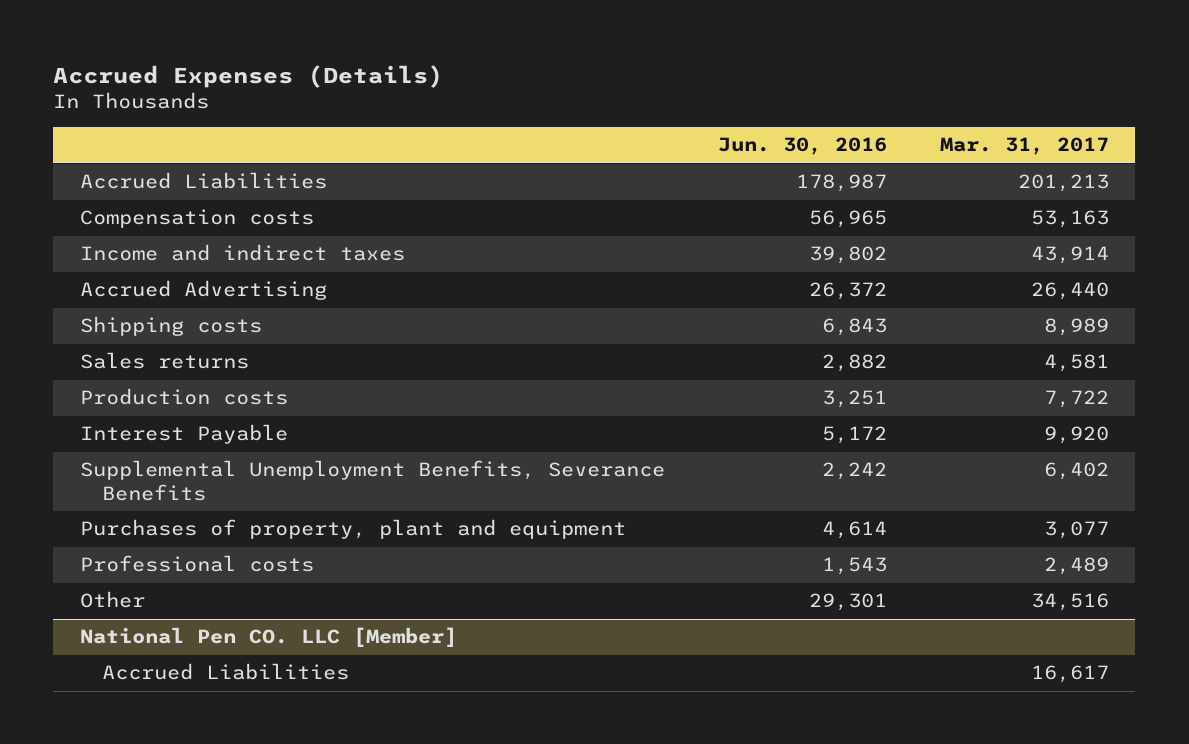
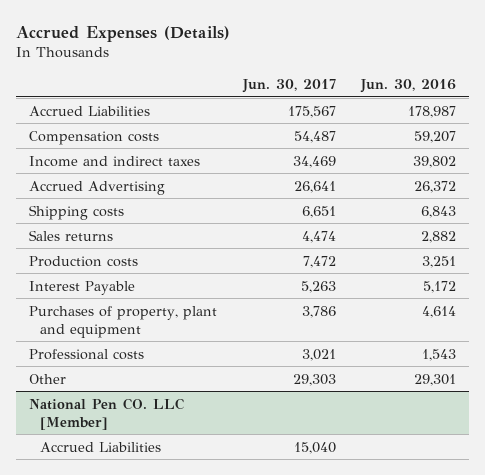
- | Jun. 30, 2016 | Mar. 31, 2017
+ | Jun. 30, 2017 | Jun. 30, 2016
- Compensation costs | 56,965 | 53,163
+ Compensation costs | 54,487 | 59,207
- Supplemental Unemployment Benefits, Severance Benefits | 2,242 | 6,402

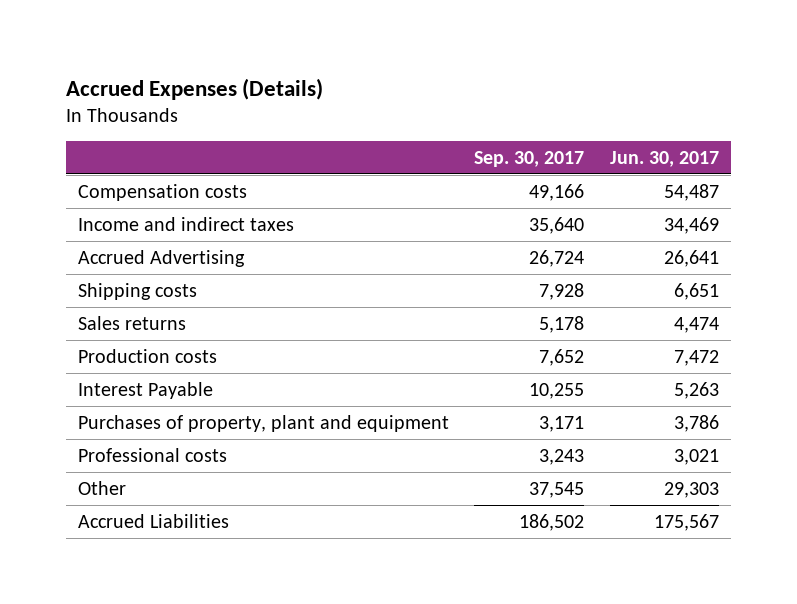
- | Jun. 30, 2017 | Jun. 30, 2016
+ | Sep. 30, 2017 | Jun. 30, 2017
- National Pen CO. LLC [Member]
- Accrued Liabilities | 15,040 |
moved down: Accrued Liabilities | 186,502 | 175,567

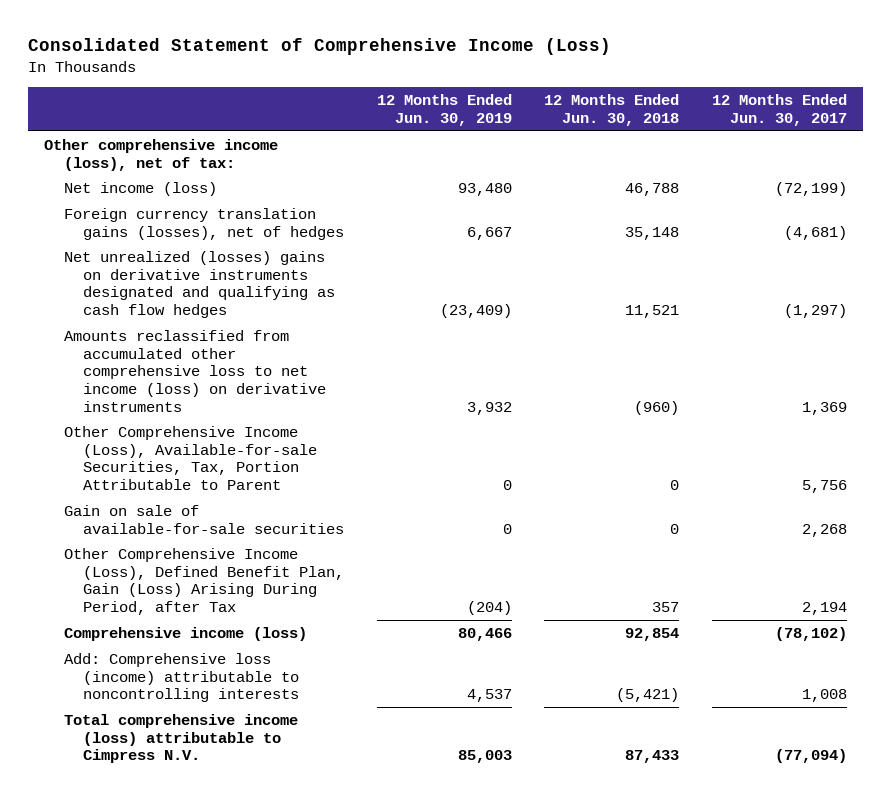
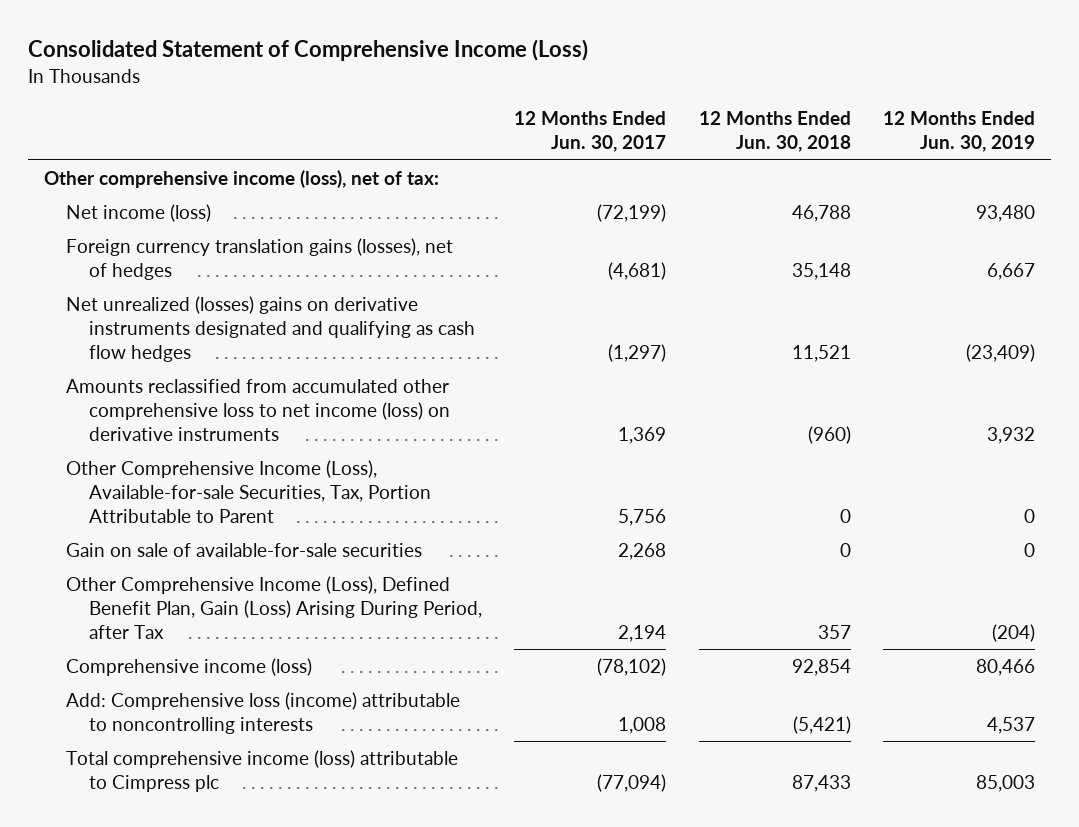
- | 12 Months Ended Jun. 30, 2019 | 12 Months Ended Jun. 30, 2018 | 12 Months Ended Jun. 30, 2017
+ | 12 Months Ended Jun. 30, 2017 | 12 Months Ended Jun. 30, 2018 | 12 Months Ended Jun. 30, 2019
- Total comprehensive income (loss) attributable to Cimpress N.V. | 85,003 | 87,433 | (77,094)
+ Total comprehensive income (loss) attributable to Cimpress plc | (77,094) | 87,433 | 85,003

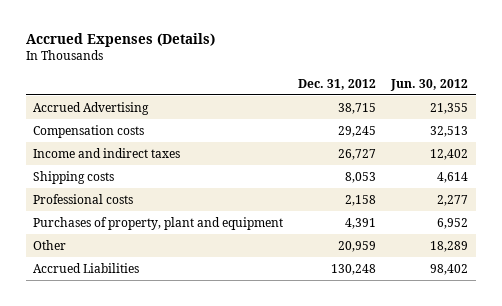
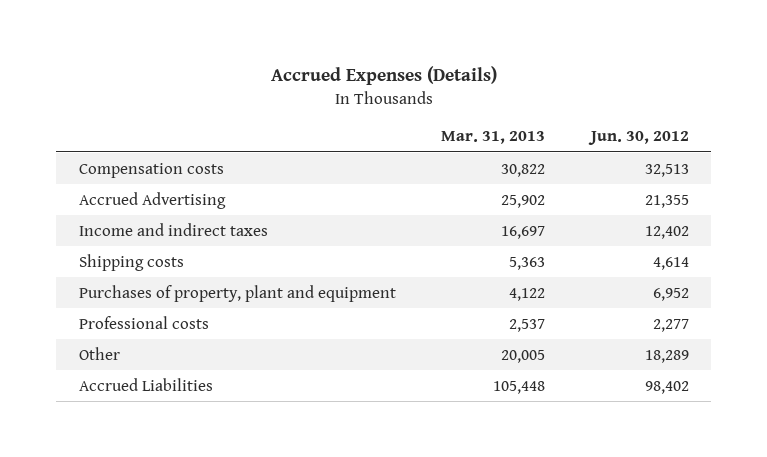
- | Dec. 31, 2012 | Jun. 30, 2012
+ | Mar. 31, 2013 | Jun. 30, 2012
moved down: Accrued Advertising | 25,902 | 21,355
moved down: Professional costs | 2,537 | 2,277

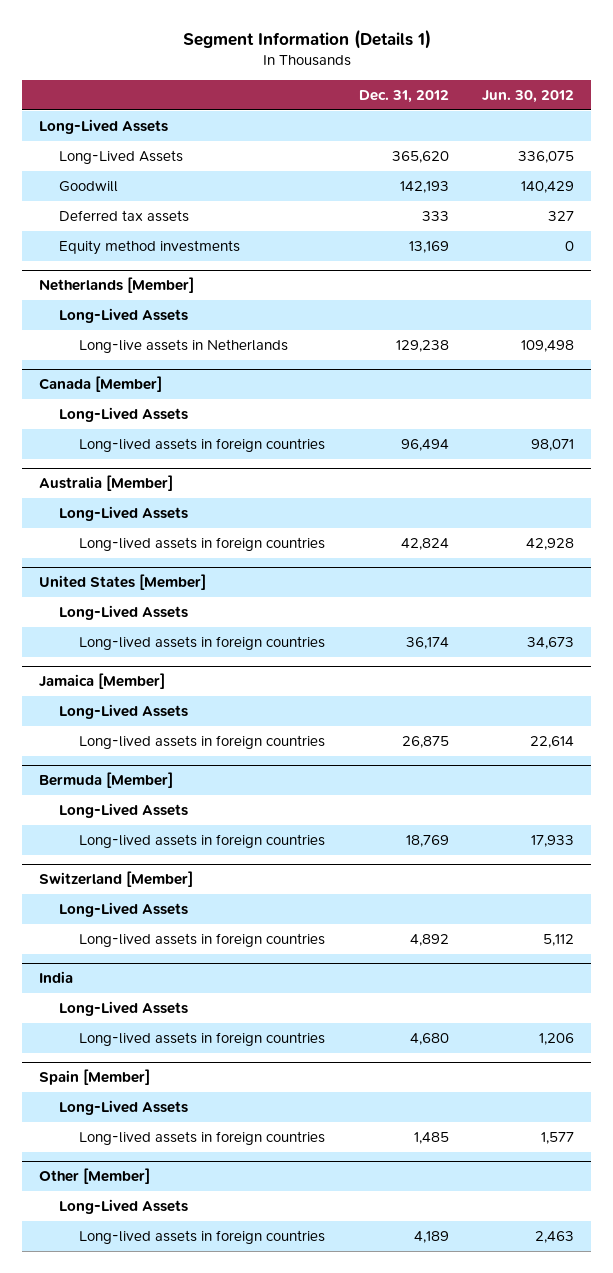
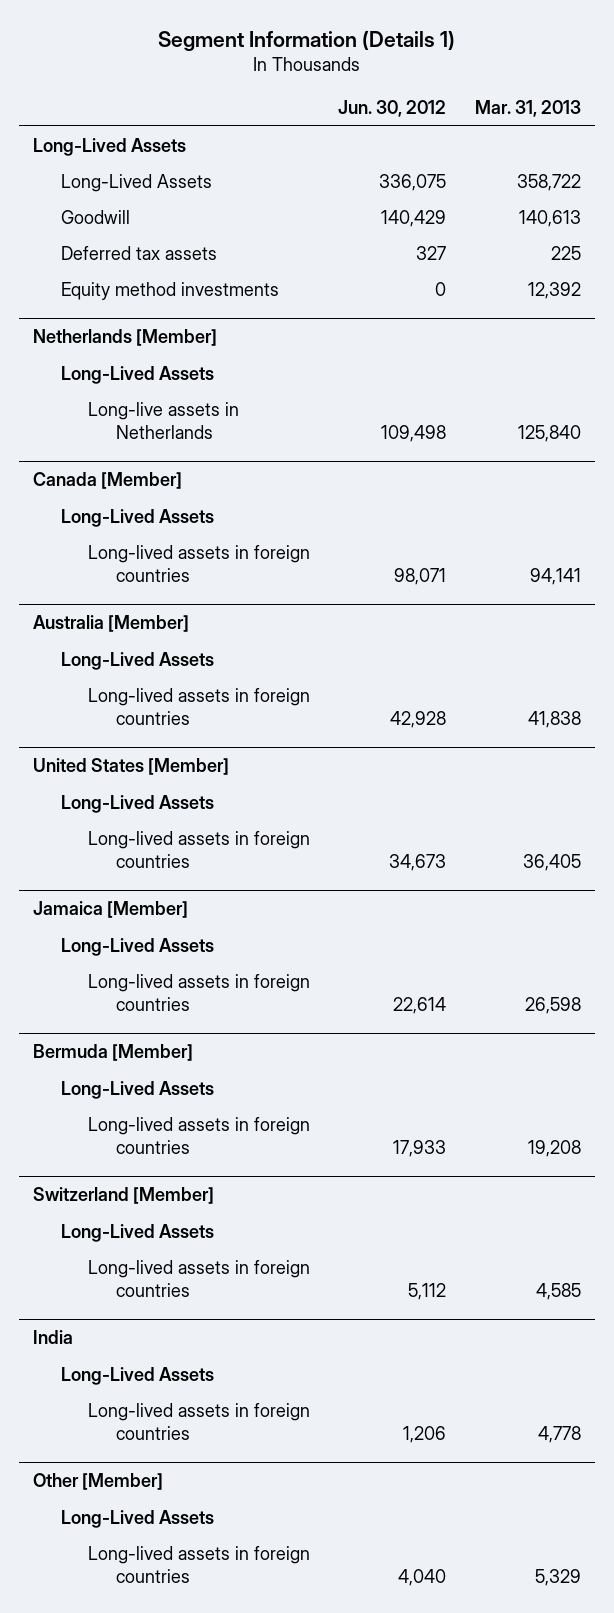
- | Dec. 31, 2012 | Jun. 30, 2012
+ | Jun. 30, 2012 | Mar. 31, 2013
- Spain [Member]
- Long-Lived Assets
- Long-lived assets in foreign countries | 1,485 | 1,577
@ Other [Member]
- Long-lived assets in foreign countries | 4,189 | 2,463
+ Long-lived assets in foreign countries | 4,040 | 5,329

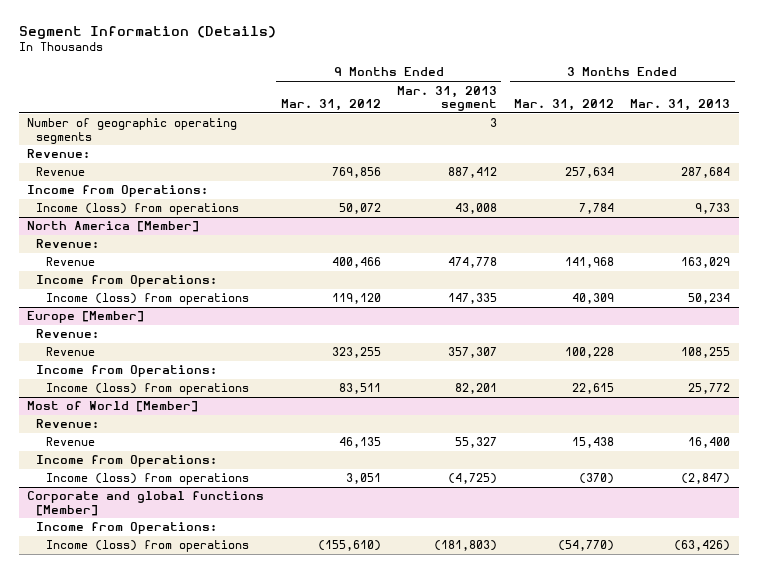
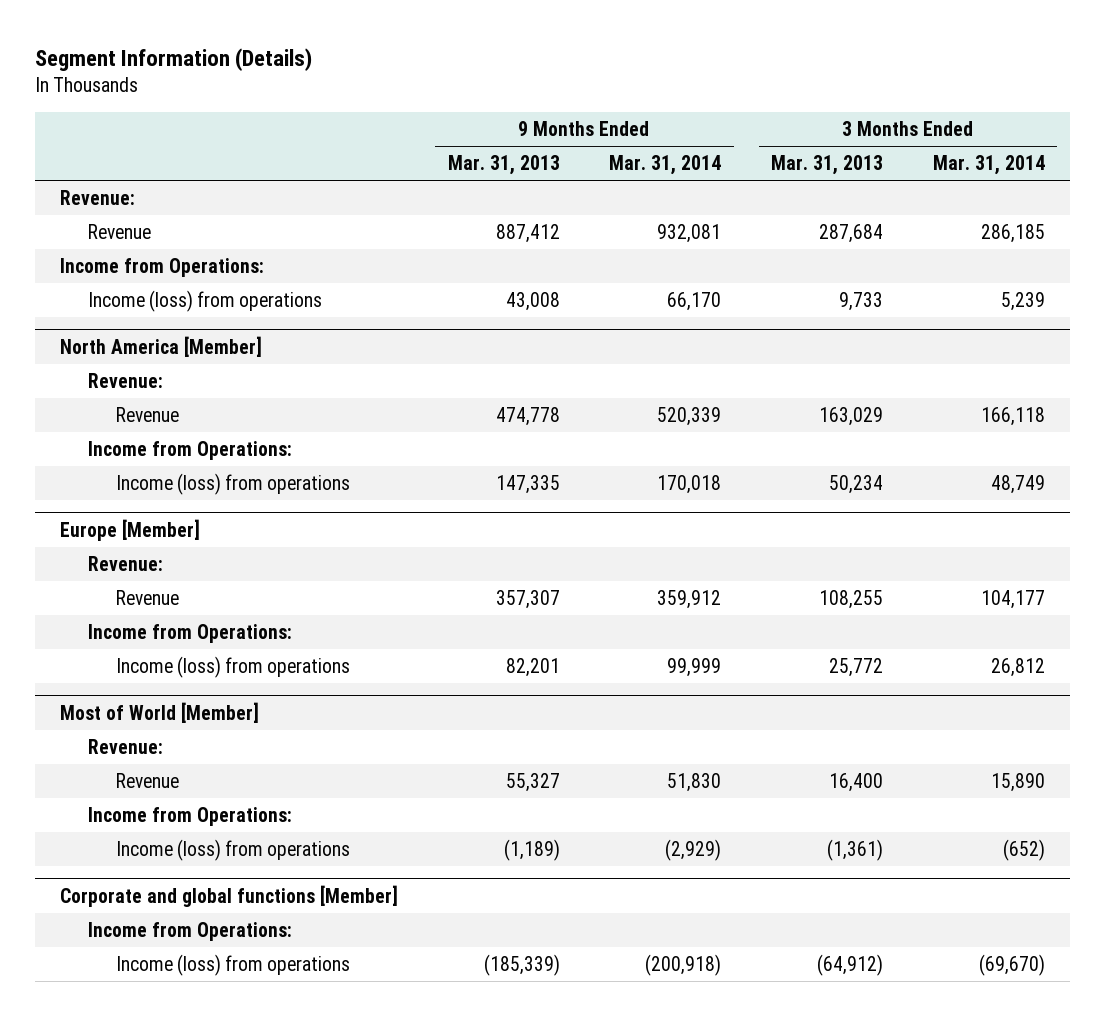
- | 9 Months Ended Mar. 31, 2012 | 9 Months Ended Mar. 31, 2013 segment | 3 Months Ended Mar. 31, 2012 | 3 Months Ended Mar. 31, 2013
+ | 9 Months Ended Mar. 31, 2013 | 9 Months Ended Mar. 31, 2014 | 3 Months Ended Mar. 31, 2013 | 3 Months Ended Mar. 31, 2014
- Number of geographic operating segments | | 3 | |
@ Most of World [Member]
- Income (loss) from operations | 3,051 | (4,725) | (370) | (2,847)
+ Income (loss) from operations | (1,189) | (2,929) | (1,361) | (652)
@ Corporate and global functions [Member]
- Income (loss) from operations | (155,610) | (181,803) | (54,770) | (63,426)
+ Income (loss) from operations | (185,339) | (200,918) | (64,912) | (69,670)

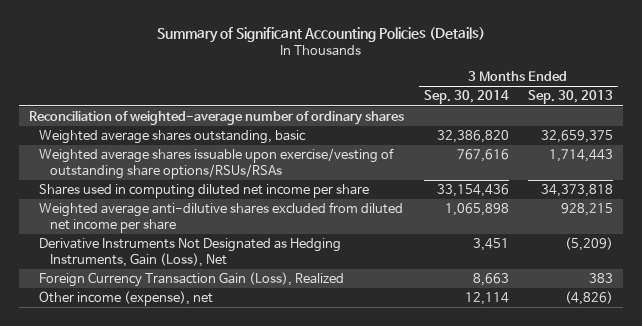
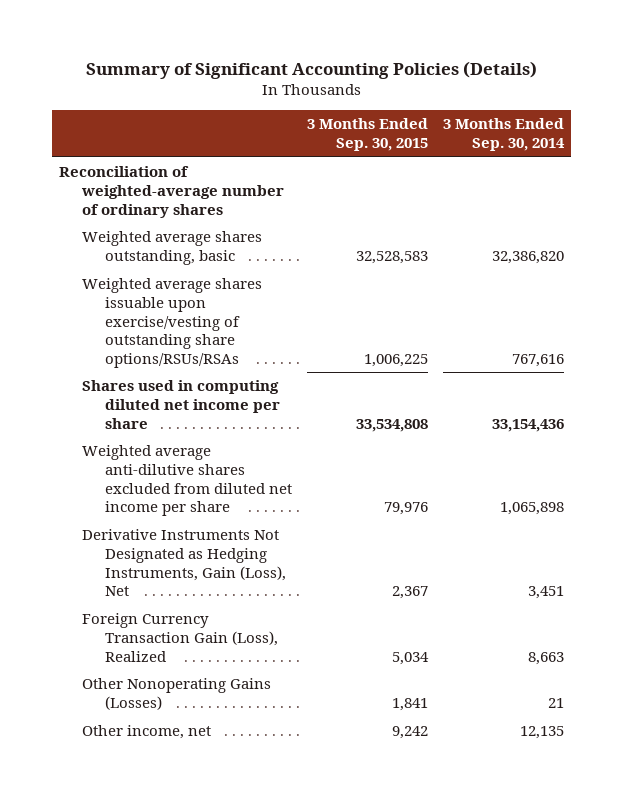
- | 3 Months Ended Sep. 30, 2014 | 3 Months Ended Sep. 30, 2013
+ | 3 Months Ended Sep. 30, 2015 | 3 Months Ended Sep. 30, 2014
- Other income (expense), net | 12,114 | (4,826)
+ Other Nonoperating Gains (Losses) | 1,841 | 21
+ Other income, net | 9,242 | 12,135

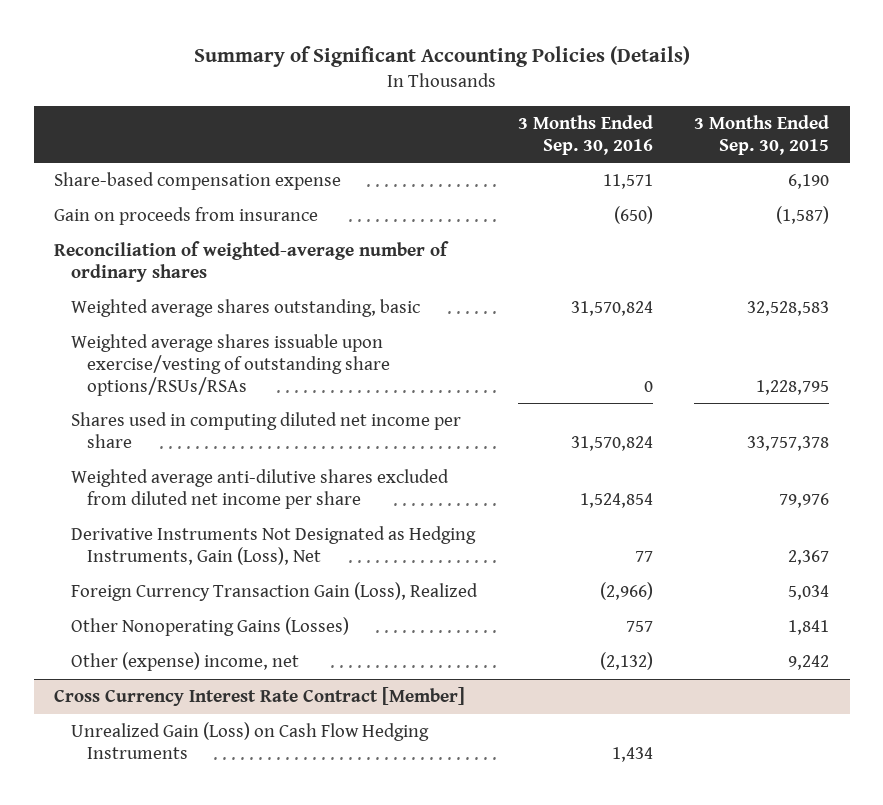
- | 3 Months Ended Sep. 30, 2015 | 3 Months Ended Sep. 30, 2014
+ | 3 Months Ended Sep. 30, 2016 | 3 Months Ended Sep. 30, 2015
+ Share-based compensation expense | 11,571 | 6,190
+ Gain on proceeds from insurance | (650) | (1,587)
- Weighted average shares issuable upon exercise/vesting of outstanding share options/RSUs/RSAs | 1,006,225 | 767,616
- Shares used in computing diluted net income per share | 33,534,808 | 33,154,436
+ Weighted average shares issuable upon exercise/vesting of outstanding share options/RSUs/RSAs | 0 | 1,228,795
+ Shares used in computing diluted net income per share | 31,570,824 | 33,757,378
- Other income, net | 9,242 | 12,135
+ Other (expense) income, net | (2,132) | 9,242
+ Cross Currency Interest Rate Contract [Member]
+ Unrealized Gain (Loss) on Cash Flow Hedging Instruments | 1,434 |

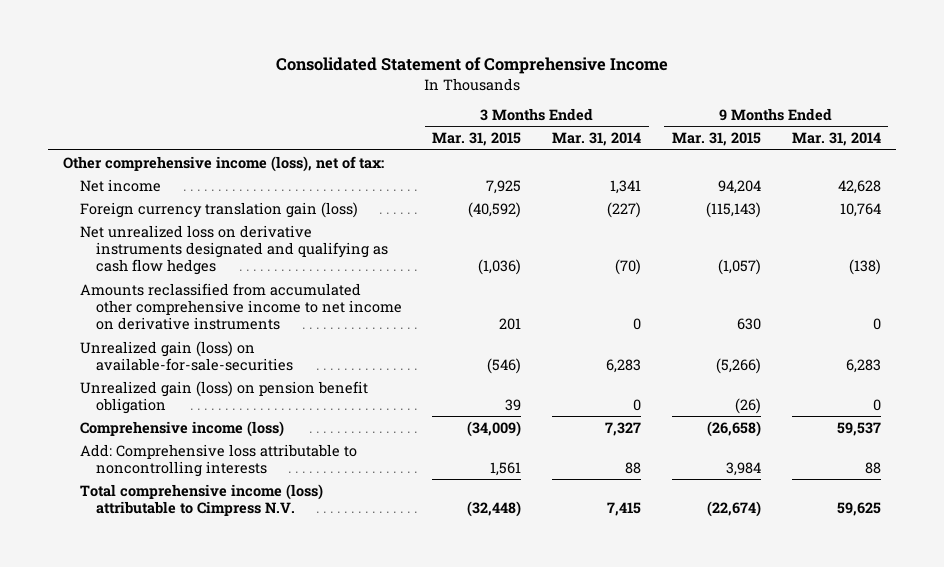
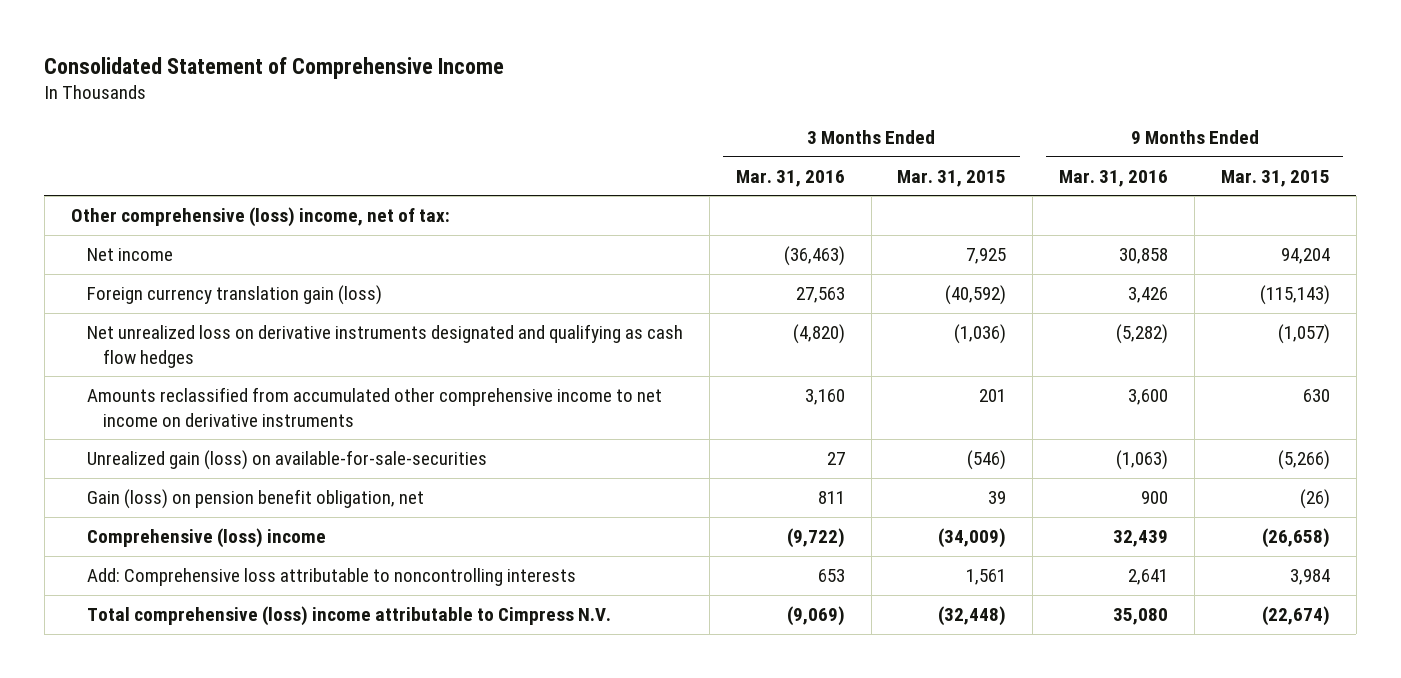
- | 3 Months Ended Mar. 31, 2015 | 3 Months Ended Mar. 31, 2014 | 9 Months Ended Mar. 31, 2015 | 9 Months Ended Mar. 31, 2014
+ | 3 Months Ended Mar. 31, 2016 | 3 Months Ended Mar. 31, 2015 | 9 Months Ended Mar. 31, 2016 | 9 Months Ended Mar. 31, 2015
- Other comprehensive income (loss), net of tax:
+ Other comprehensive (loss) income, net of tax:
- Unrealized gain (loss) on pension benefit obligation | 39 | 0 | (26) | 0
- Comprehensive income (loss) | (34,009) | 7,327 | (26,658) | 59,537
+ Gain (loss) on pension benefit obligation, net | 811 | 39 | 900 | (26)
+ Comprehensive (loss) income | (9,722) | (34,009) | 32,439 | (26,658)
- Total comprehensive income (loss) attributable to Cimpress N.V. | (32,448) | 7,415 | (22,674) | 59,625
+ Total comprehensive (loss) income attributable to Cimpress N.V. | (9,069) | (32,448) | 35,080 | (22,674)

